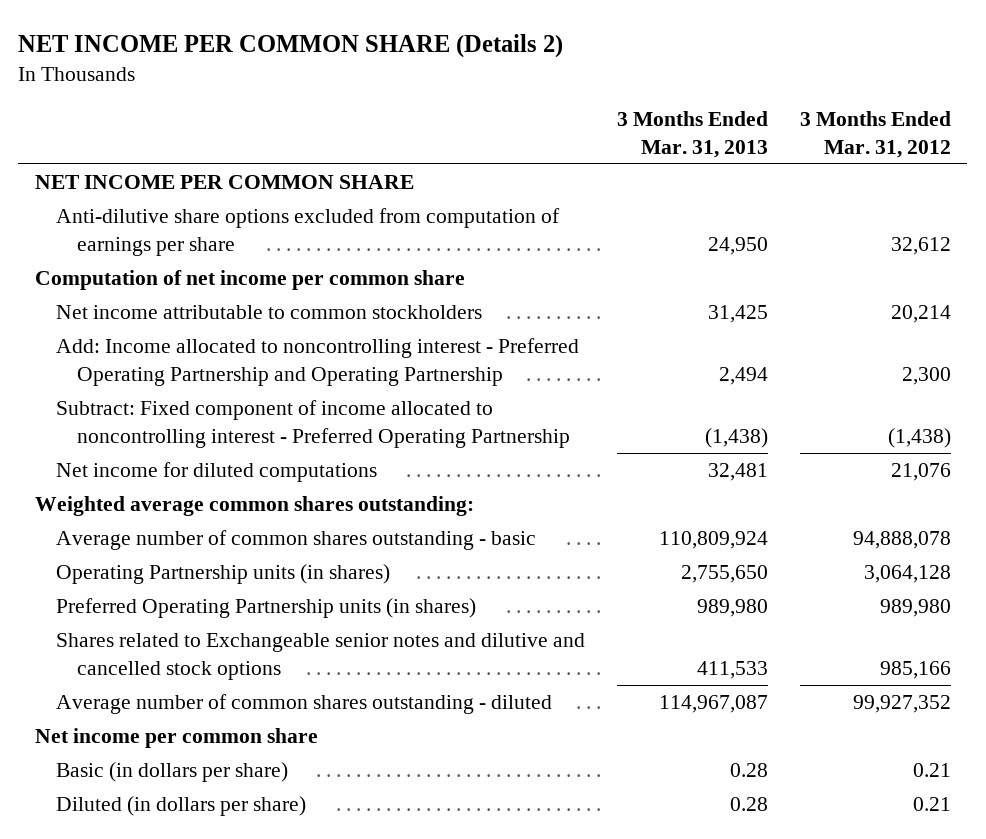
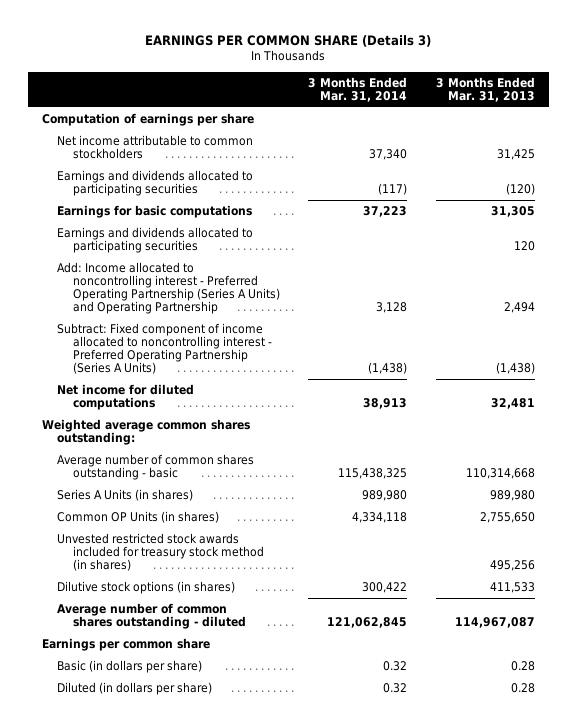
- NET INCOME PER COMMON SHARE (Details 2)
+ EARNINGS PER COMMON SHARE (Details 3)
- | 3 Months Ended Mar. 31, 2013 | 3 Months Ended Mar. 31, 2012
+ | 3 Months Ended Mar. 31, 2014 | 3 Months Ended Mar. 31, 2013
- NET INCOME PER COMMON SHARE
- Anti-dilutive share options excluded from computation of earnings per share | 24,950 | 32,612
- Computation of net income per common share
+ Computation of earnings per share
- Add: Income allocated to noncontrolling interest - Preferred Operating Partnership and Operating Partnership | 2,494 | 2,300
- Subtract: Fixed component of income allocated to noncontrolling interest - Preferred Operating Partnership | (1,438) | (1,438)
+ Earnings and dividends allocated to participating securities | (117) | (120)
+ Earnings for basic computations | 37,223 | 31,305
+ Earnings and dividends allocated to participating securities | | 120
+ Add: Income allocated to noncontrolling interest - Preferred Operating Partnership (Series A Units) and Operating Partnership | 3,128 | 2,494
+ Subtract: Fixed component of income allocated to noncontrolling interest - Preferred Operating Partnership (Series A Units) | (1,438) | (1,438)
- Average number of common shares outstanding - basic | 110,809,924 | 94,888,078
- Operating Partnership units (in shares) | 2,755,650 | 3,064,128
- Preferred Operating Partnership units (in shares) | 989,980 | 989,980
- Shares related to Exchangeable senior notes and dilutive and cancelled stock options | 411,533 | 985,166
+ Average number of common shares outstanding - basic | 115,438,325 | 110,314,668
+ Series A Units (in shares) | 989,980 | 989,980
+ Common OP Units (in shares) | 4,334,118 | 2,755,650
+ Unvested restricted stock awards included for treasury stock method (in shares) | | 495,256
+ Dilutive stock options (in shares) | 300,422 | 411,533
- Net income per common share
+ Earnings per common share

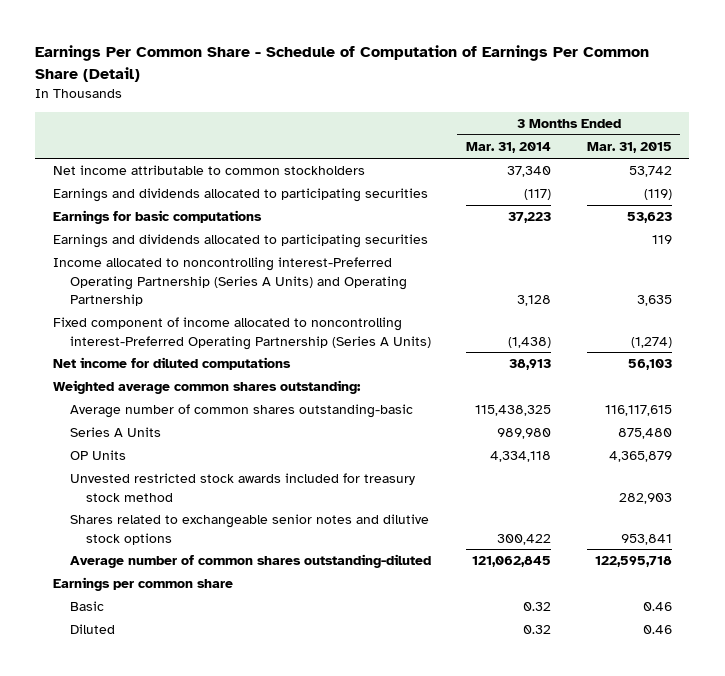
- EARNINGS PER COMMON SHARE (Details 3)
+ Earnings Per Common Share - Schedule of Computation of Earnings Per Common Share (Detail)
- | 3 Months Ended Mar. 31, 2014 | 3 Months Ended Mar. 31, 2013
+ | 3 Months Ended Mar. 31, 2014 | 3 Months Ended Mar. 31, 2015
- Computation of earnings per share
- Add: Income allocated to noncontrolling interest - Preferred Operating Partnership (Series A Units) and Operating Partnership | 3,128 | 2,494
- Subtract: Fixed component of income allocated to noncontrolling interest - Preferred Operating Partnership (Series A Units) | (1,438) | (1,438)
+ Income allocated to noncontrolling interest-Preferred Operating Partnership (Series A Units) and Operating Partnership | 3,128 | 3,635
+ Fixed component of income allocated to noncontrolling interest-Preferred Operating Partnership (Series A Units) | (1,438) | (1,274)
- Average number of common shares outstanding - basic | 115,438,325 | 110,314,668
- Series A Units (in shares) | 989,980 | 989,980
- Common OP Units (in shares) | 4,334,118 | 2,755,650
- Unvested restricted stock awards included for treasury stock method (in shares) | | 495,256
- Dilutive stock options (in shares) | 300,422 | 411,533
- Average number of common shares outstanding - diluted | 121,062,845 | 114,967,087
+ Average number of common shares outstanding-basic | 115,438,325 | 116,117,615
+ Series A Units | 989,980 | 875,480
+ OP Units | 4,334,118 | 4,365,879
+ Unvested restricted stock awards included for treasury stock method | | 282,903
+ Shares related to exchangeable senior notes and dilutive stock options | 300,422 | 953,841
+ Average number of common shares outstanding-diluted | 121,062,845 | 122,595,718
- Basic (in dollars per share) | 0.32 | 0.28
- Diluted (in dollars per share) | 0.32 | 0.28
+ Basic | 0.32 | 0.46
+ Diluted | 0.32 | 0.46

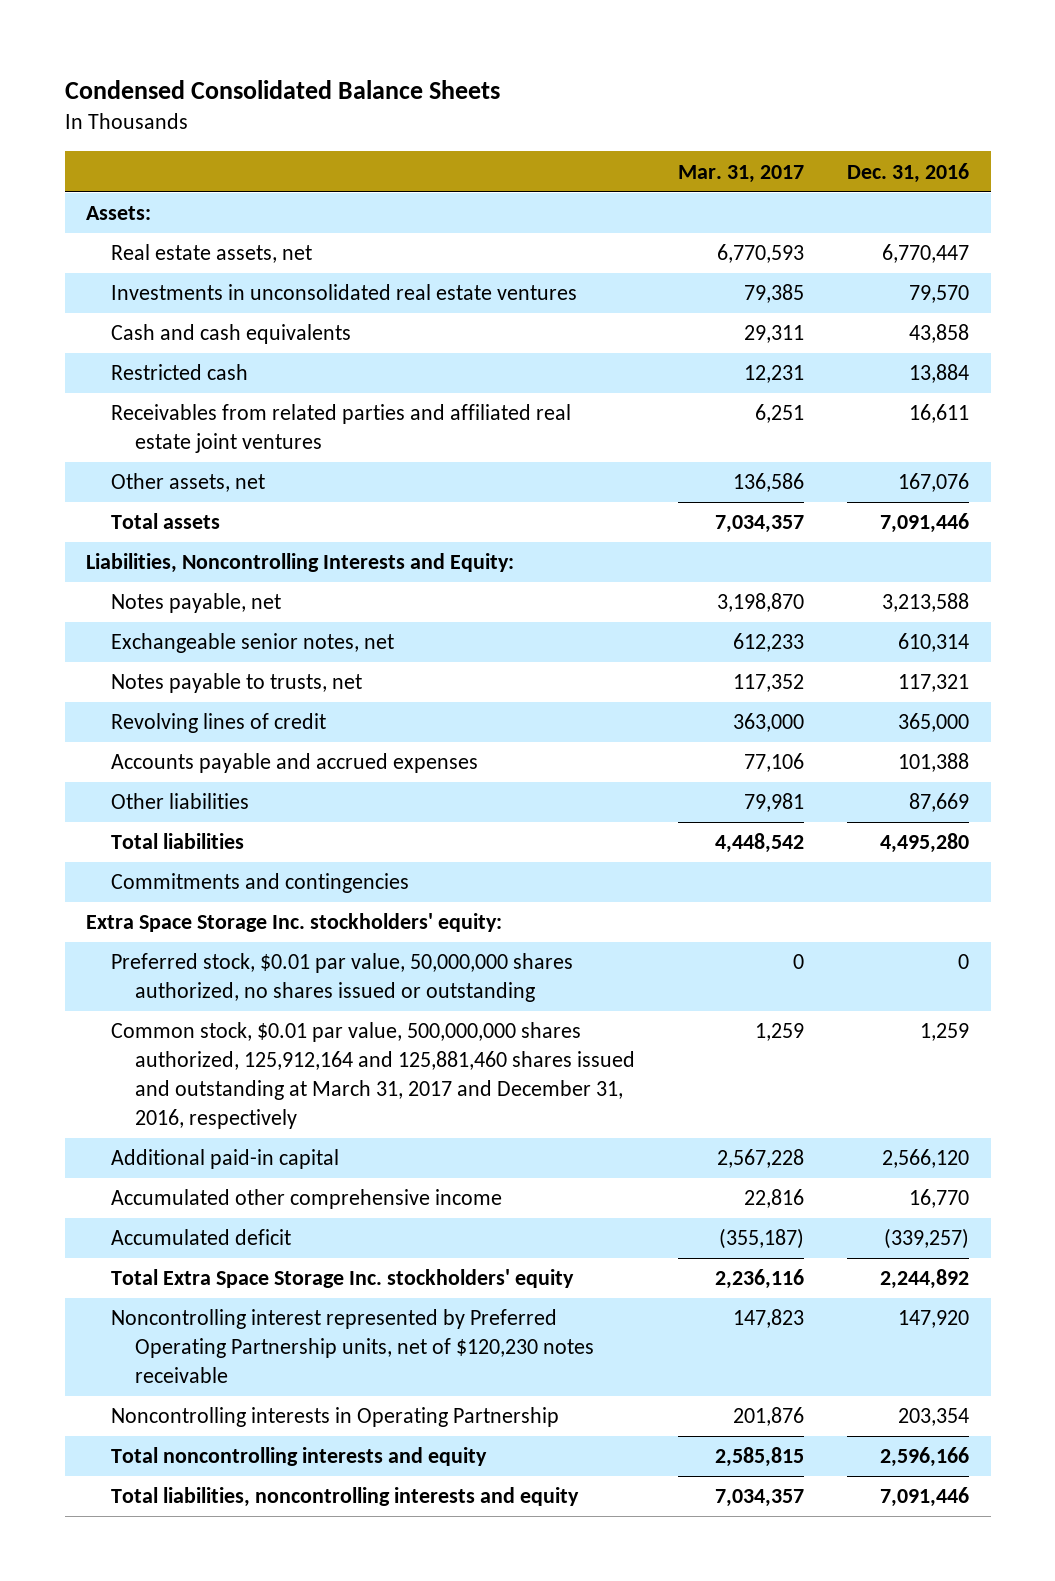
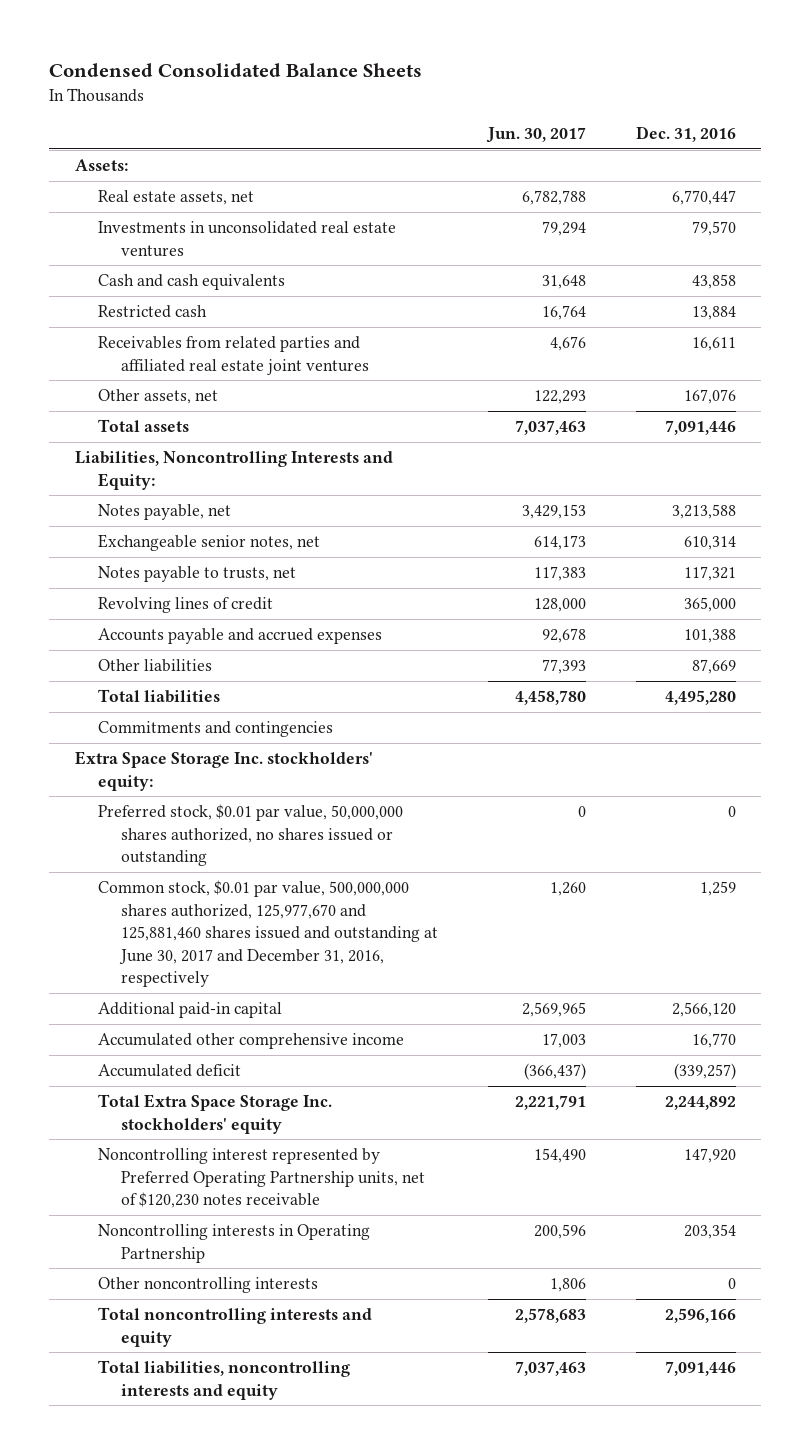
- | Mar. 31, 2017 | Dec. 31, 2016
+ | Jun. 30, 2017 | Dec. 31, 2016
- Common stock, $0.01 par value, 500,000,000 shares authorized, 125,912,164 and 125,881,460 shares issued and outstanding at March 31, 2017 and December 31, 2016, respectively | 1,259 | 1,259
+ Common stock, $0.01 par value, 500,000,000 shares authorized, 125,977,670 and 125,881,460 shares issued and outstanding at June 30, 2017 and December 31, 2016, respectively | 1,260 | 1,259
+ Other noncontrolling interests | 1,806 | 0

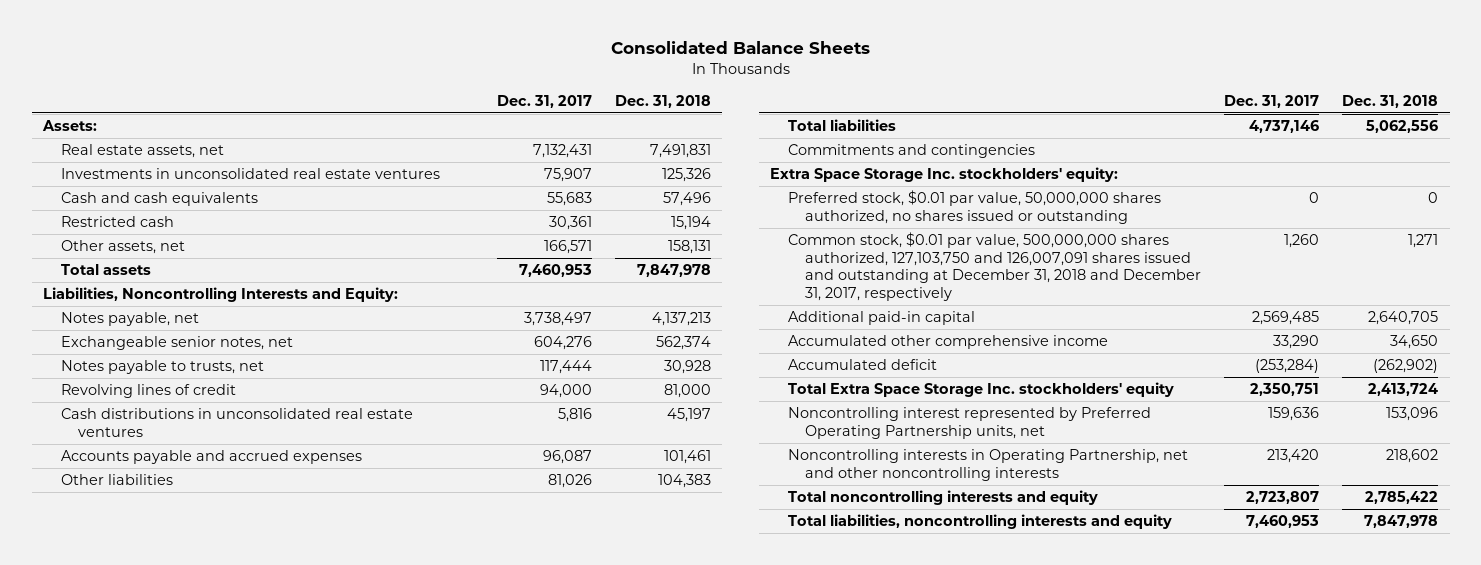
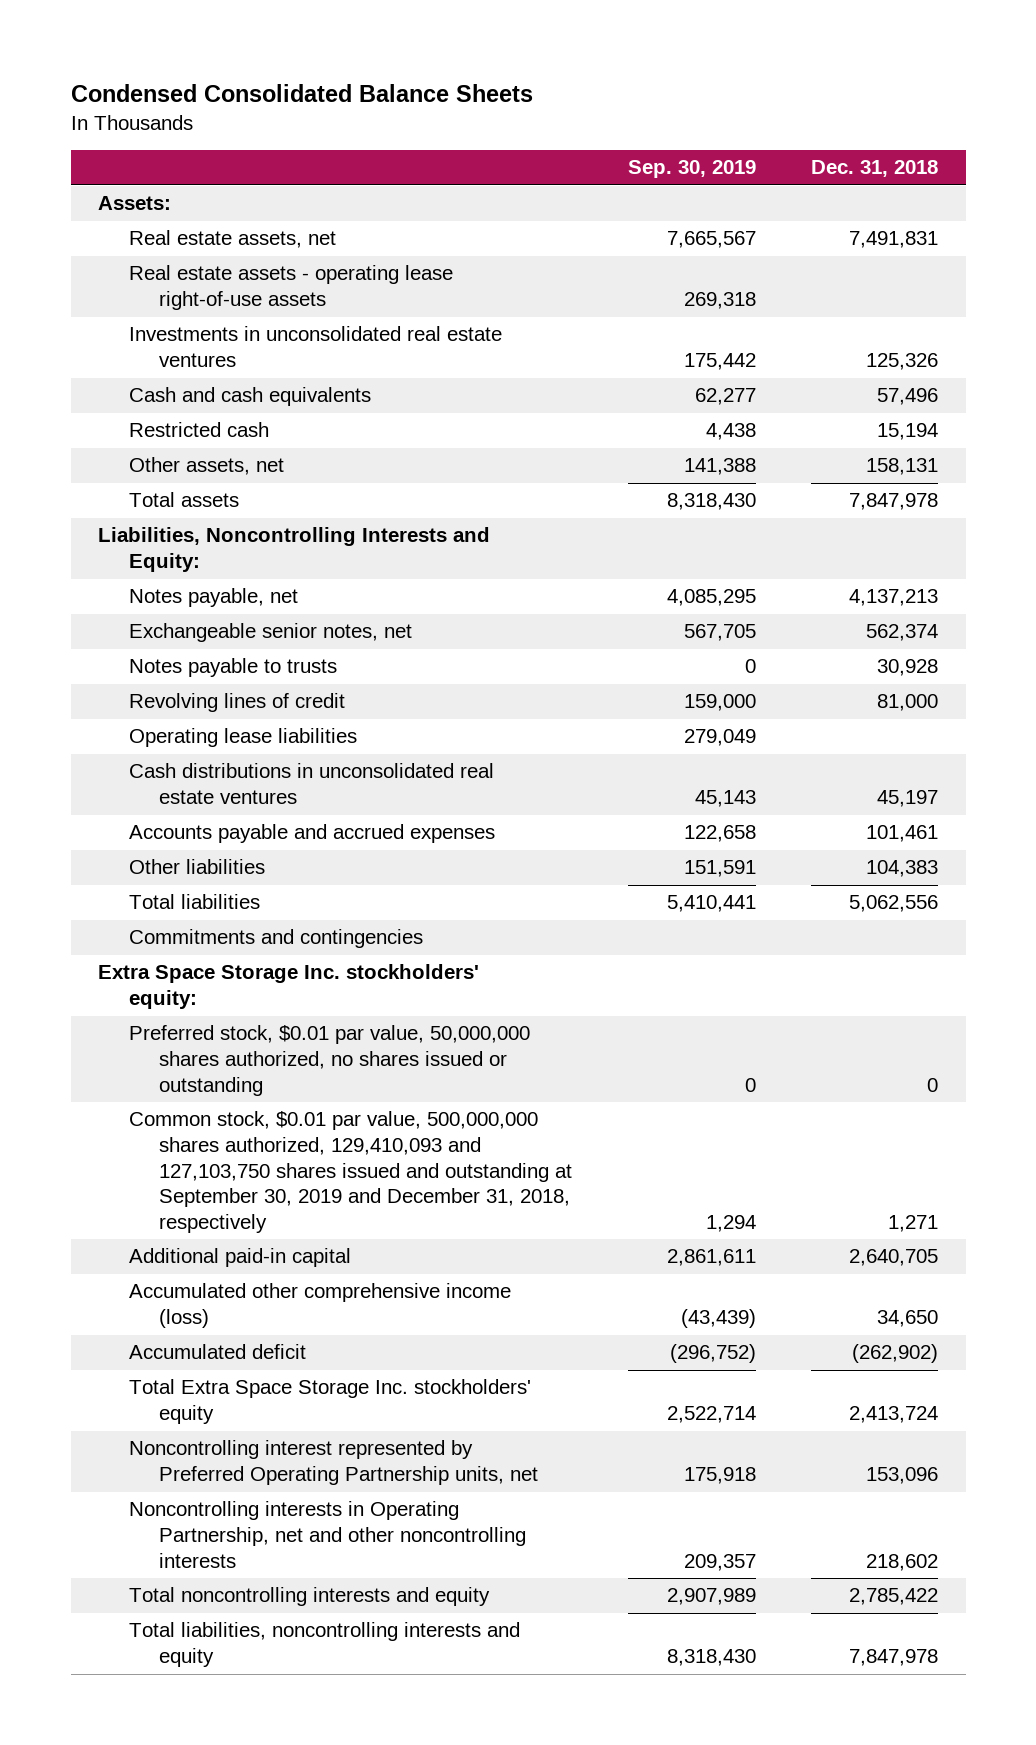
- Consolidated Balance Sheets
+ Condensed Consolidated Balance Sheets
- | Dec. 31, 2017 | Dec. 31, 2018
+ | Sep. 30, 2019 | Dec. 31, 2018
+ Real estate assets - operating lease right-of-use assets | 269,318 |
- Notes payable to trusts, net | 117,444 | 30,928
+ Notes payable to trusts | 0 | 30,928
+ Operating lease liabilities | 279,049 |
- Common stock, $0.01 par value, 500,000,000 shares authorized, 127,103,750 and 126,007,091 shares issued and outstanding at December 31, 2018 and December 31, 2017, respectively | 1,260 | 1,271
+ Common stock, $0.01 par value, 500,000,000 shares authorized, 129,410,093 and 127,103,750 shares issued and outstanding at September 30, 2019 and December 31, 2018, respectively | 1,294 | 1,271
- Accumulated other comprehensive income | 33,290 | 34,650
+ Accumulated other comprehensive income (loss) | (43,439) | 34,650

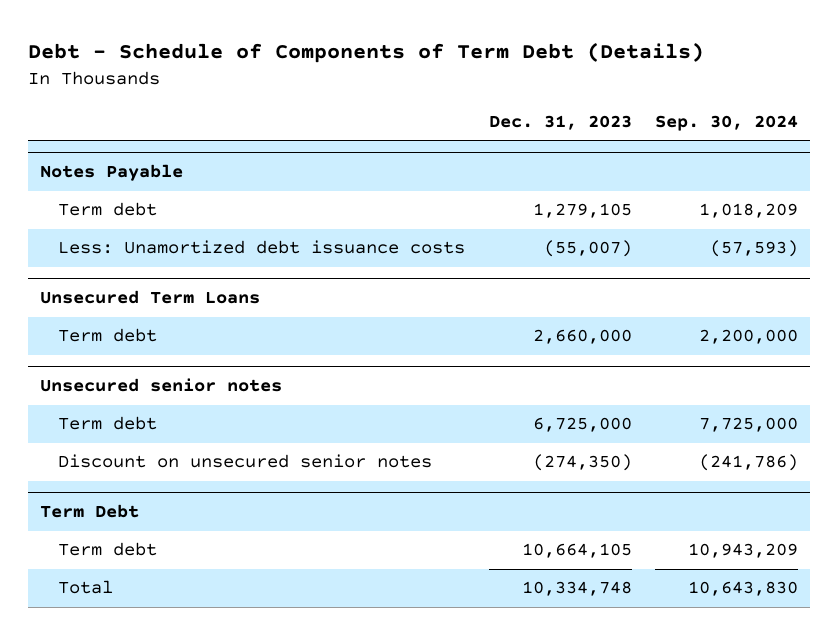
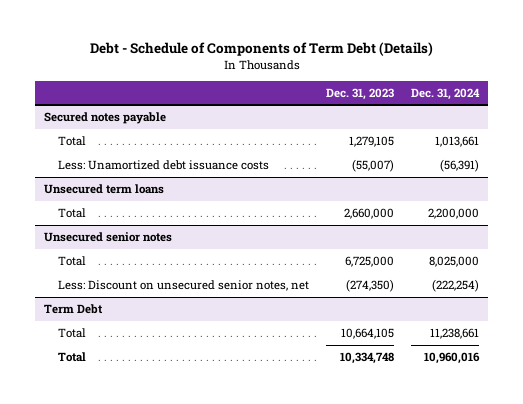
- | Dec. 31, 2023 | Sep. 30, 2024
+ | Dec. 31, 2023 | Dec. 31, 2024
- Notes Payable
- Term debt | 1,279,105 | 1,018,209
+ Secured notes payable
+ Total | 1,279,105 | 1,013,661
- Unsecured Term Loans
- Term debt | 2,660,000 | 2,200,000
+ Unsecured term loans
+ Total | 2,660,000 | 2,200,000
@ Unsecured senior notes
- Term debt | 6,725,000 | 7,725,000
- Discount on unsecured senior notes | (274,350) | (241,786)
+ Total | 6,725,000 | 8,025,000
+ Less: Discount on unsecured senior notes, net | (274,350) | (222,254)
@ Term Debt
- Term debt | 10,664,105 | 10,943,209
+ Total | 10,664,105 | 11,238,661

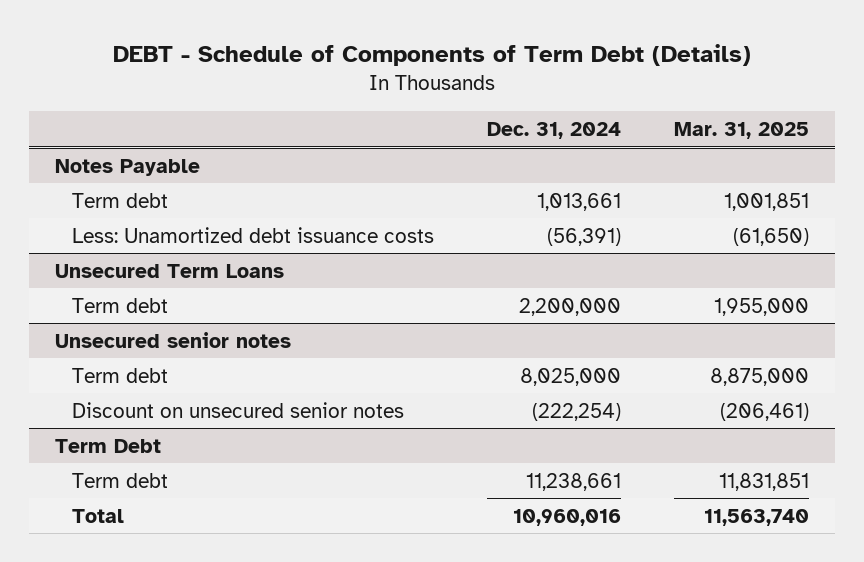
- Debt - Schedule of Components of Term Debt (Details)
+ DEBT - Schedule of Components of Term Debt (Details)
- | Dec. 31, 2023 | Dec. 31, 2024
+ | Dec. 31, 2024 | Mar. 31, 2025
- Secured notes payable
- Total | 1,279,105 | 1,013,661
+ Notes Payable
+ Term debt | 1,013,661 | 1,001,851
- Unsecured term loans
- Total | 2,660,000 | 2,200,000
+ Unsecured Term Loans
+ Term debt | 2,200,000 | 1,955,000
@ Unsecured senior notes
- Total | 6,725,000 | 8,025,000
- Less: Discount on unsecured senior notes, net | (274,350) | (222,254)
+ Term debt | 8,025,000 | 8,875,000
+ Discount on unsecured senior notes | (222,254) | (206,461)
@ Term Debt
- Total | 10,664,105 | 11,238,661
+ Term debt | 11,238,661 | 11,831,851

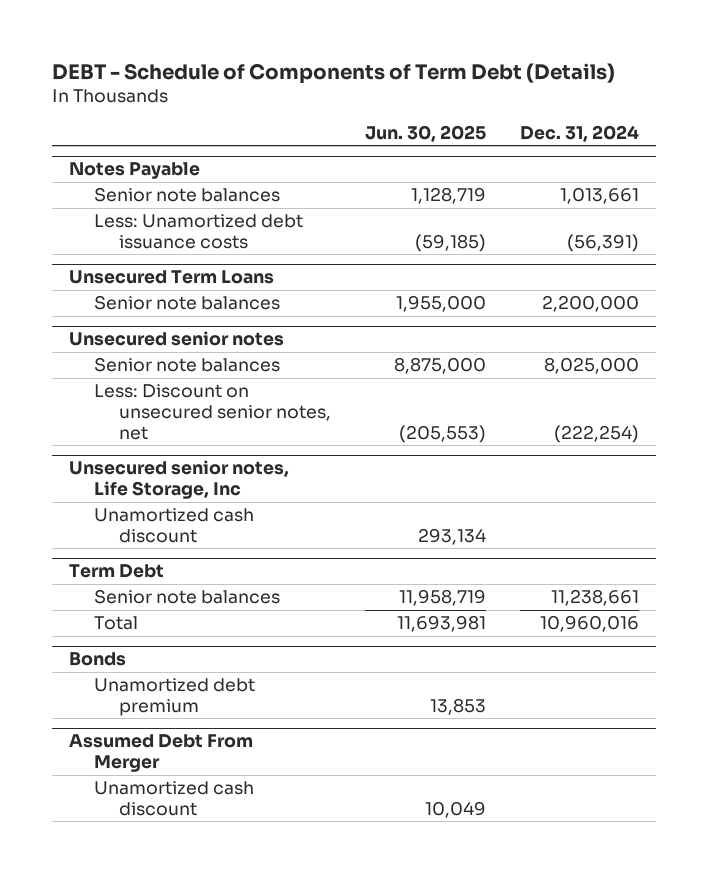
- | Dec. 31, 2024 | Mar. 31, 2025
+ | Jun. 30, 2025 | Dec. 31, 2024
@ Notes Payable
- Term debt | 1,013,661 | 1,001,851
+ Senior note balances | 1,128,719 | 1,013,661
@ Unsecured Term Loans
- Term debt | 2,200,000 | 1,955,000
+ Senior note balances | 1,955,000 | 2,200,000
@ Unsecured senior notes
- Term debt | 8,025,000 | 8,875,000
- Discount on unsecured senior notes | (222,254) | (206,461)
+ Senior note balances | 8,875,000 | 8,025,000
+ Less: Discount on unsecured senior notes, net | (205,553) | (222,254)
+ Unsecured senior notes, Life Storage, Inc
+ Unamortized cash discount | 293,134 |
@ Term Debt
- Term debt | 11,238,661 | 11,831,851
+ Senior note balances | 11,958,719 | 11,238,661
+ Bonds
+ Unamortized debt premium | 13,853 |
+ Assumed Debt From Merger
+ Unamortized cash discount | 10,049 |

